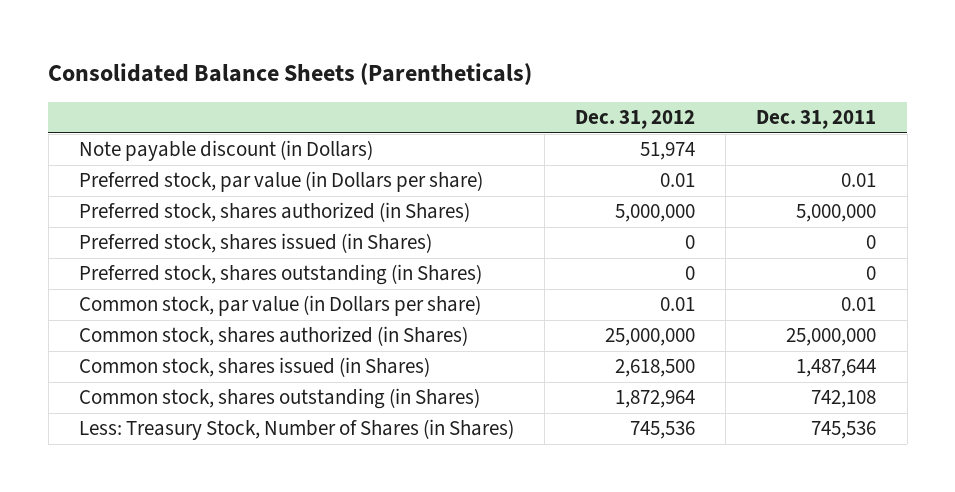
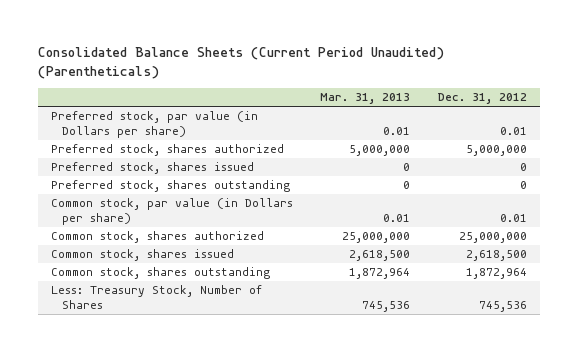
- Consolidated Balance Sheets (Parentheticals)
+ Consolidated Balance Sheets (Current Period Unaudited) (Parentheticals)
- | Dec. 31, 2012 | Dec. 31, 2011
+ | Mar. 31, 2013 | Dec. 31, 2012
- Note payable discount (in Dollars) | 51,974 |
- Preferred stock, shares authorized (in Shares) | 5,000,000 | 5,000,000
- Preferred stock, shares issued (in Shares) | 0 | 0
- Preferred stock, shares outstanding (in Shares) | 0 | 0
+ Preferred stock, shares authorized | 5,000,000 | 5,000,000
+ Preferred stock, shares issued | 0 | 0
+ Preferred stock, shares outstanding | 0 | 0
- Common stock, shares authorized (in Shares) | 25,000,000 | 25,000,000
- Common stock, shares issued (in Shares) | 2,618,500 | 1,487,644
- Common stock, shares outstanding (in Shares) | 1,872,964 | 742,108
- Less: Treasury Stock, Number of Shares (in Shares) | 745,536 | 745,536
+ Common stock, shares authorized | 25,000,000 | 25,000,000
+ Common stock, shares issued | 2,618,500 | 2,618,500
+ Common stock, shares outstanding | 1,872,964 | 1,872,964
+ Less: Treasury Stock, Number of Shares | 745,536 | 745,536

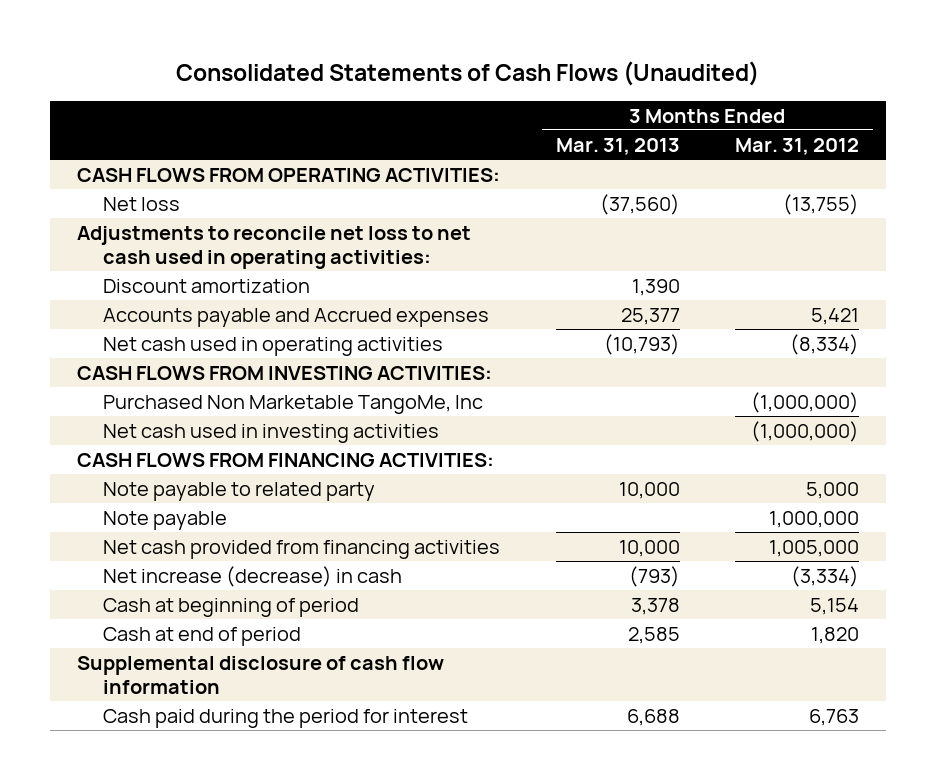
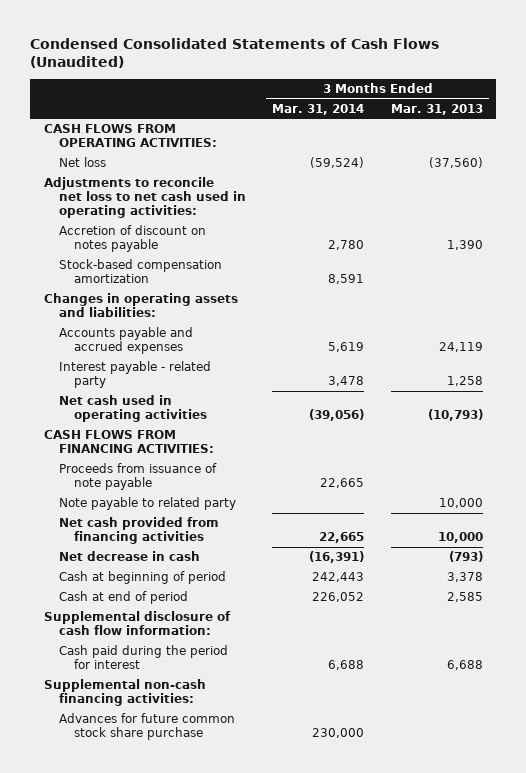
- Consolidated Statements of Cash Flows (Unaudited)
+ Condensed Consolidated Statements of Cash Flows (Unaudited)
- | 3 Months Ended Mar. 31, 2013 | 3 Months Ended Mar. 31, 2012
+ | 3 Months Ended Mar. 31, 2014 | 3 Months Ended Mar. 31, 2013
- Discount amortization | 1,390 |
- Accounts payable and Accrued expenses | 25,377 | 5,421
+ Accretion of discount on notes payable | 2,780 | 1,390
+ Stock-based compensation amortization | 8,591 |
+ Changes in operating assets and liabilities:
+ Accounts payable and accrued expenses | 5,619 | 24,119
+ Interest payable - related party | 3,478 | 1,258
- CASH FLOWS FROM INVESTING ACTIVITIES:
- Purchased Non Marketable TangoMe, Inc | | (1,000,000)
- Net cash used in investing activities | | (1,000,000)
+ Proceeds from issuance of note payable | 22,665 |
- Note payable | | 1,000,000
- Net increase (decrease) in cash | (793) | (3,334)
+ Net decrease in cash | (16,391) | (793)
- Supplemental disclosure of cash flow information
+ Supplemental disclosure of cash flow information:
+ Supplemental non-cash financing activities:
+ Advances for future common stock share purchase | 230,000 |

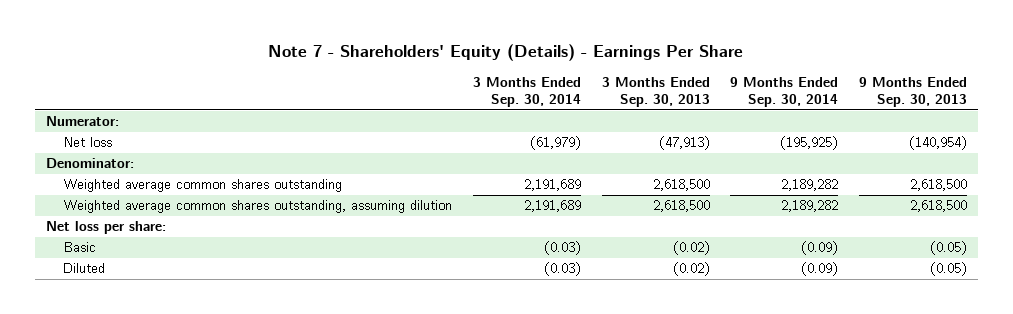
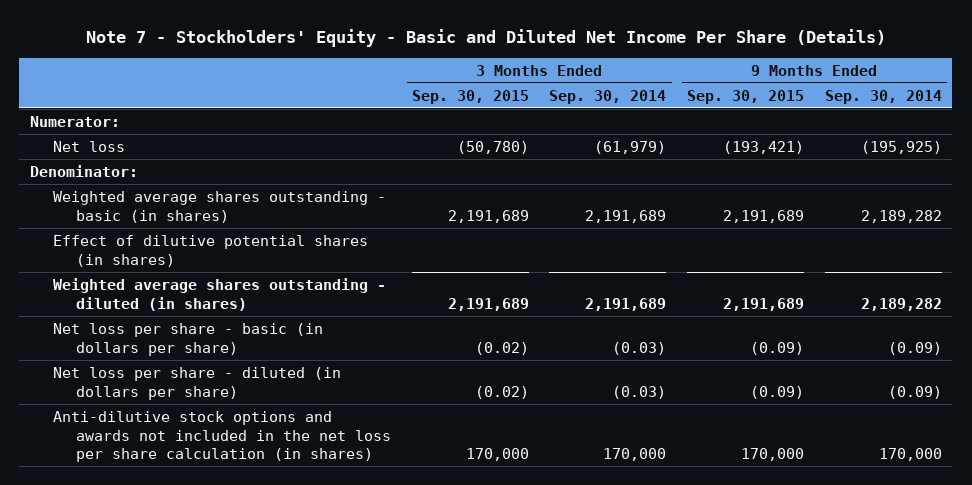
- Note 7 - Shareholders' Equity (Details) - Earnings Per Share
+ Note 7 - Stockholders' Equity - Basic and Diluted Net Income Per Share (Details)
- | 3 Months Ended Sep. 30, 2014 | 3 Months Ended Sep. 30, 2013 | 9 Months Ended Sep. 30, 2014 | 9 Months Ended Sep. 30, 2013
+ | 3 Months Ended Sep. 30, 2015 | 3 Months Ended Sep. 30, 2014 | 9 Months Ended Sep. 30, 2015 | 9 Months Ended Sep. 30, 2014
- Weighted average common shares outstanding | 2,191,689 | 2,618,500 | 2,189,282 | 2,618,500
- Weighted average common shares outstanding, assuming dilution | 2,191,689 | 2,618,500 | 2,189,282 | 2,618,500
- Net loss per share:
- Basic | (0.03) | (0.02) | (0.09) | (0.05)
- Diluted | (0.03) | (0.02) | (0.09) | (0.05)
+ Weighted average shares outstanding - basic (in shares) | 2,191,689 | 2,191,689 | 2,191,689 | 2,189,282
+ Effect of dilutive potential shares (in shares)
+ Weighted average shares outstanding - diluted (in shares) | 2,191,689 | 2,191,689 | 2,191,689 | 2,189,282
+ Net loss per share - basic (in dollars per share) | (0.02) | (0.03) | (0.09) | (0.09)
+ Net loss per share - diluted (in dollars per share) | (0.02) | (0.03) | (0.09) | (0.09)
+ Anti-dilutive stock options and awards not included in the net loss per share calculation (in shares) | 170,000 | 170,000 | 170,000 | 170,000

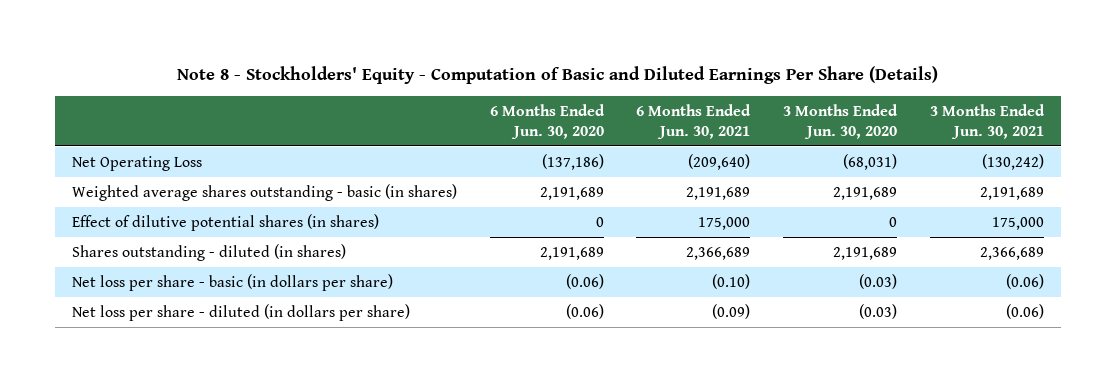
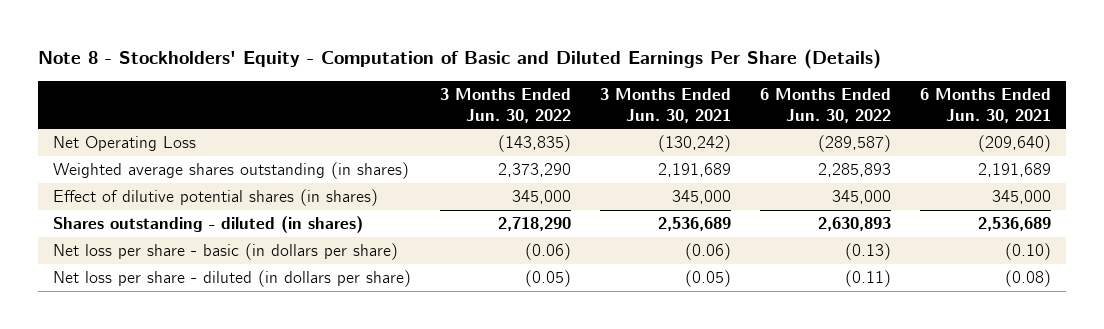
- | 6 Months Ended Jun. 30, 2020 | 6 Months Ended Jun. 30, 2021 | 3 Months Ended Jun. 30, 2020 | 3 Months Ended Jun. 30, 2021
+ | 3 Months Ended Jun. 30, 2022 | 3 Months Ended Jun. 30, 2021 | 6 Months Ended Jun. 30, 2022 | 6 Months Ended Jun. 30, 2021
- Weighted average shares outstanding - basic (in shares) | 2,191,689 | 2,191,689 | 2,191,689 | 2,191,689
- Effect of dilutive potential shares (in shares) | 0 | 175,000 | 0 | 175,000
- Shares outstanding - diluted (in shares) | 2,191,689 | 2,366,689 | 2,191,689 | 2,366,689
+ Weighted average shares outstanding (in shares) | 2,373,290 | 2,191,689 | 2,285,893 | 2,191,689
+ Effect of dilutive potential shares (in shares) | 345,000 | 345,000 | 345,000 | 345,000
+ Shares outstanding - diluted (in shares) | 2,718,290 | 2,536,689 | 2,630,893 | 2,536,689
- Net loss per share - diluted (in dollars per share) | (0.06) | (0.09) | (0.03) | (0.06)
+ Net loss per share - diluted (in dollars per share) | (0.05) | (0.05) | (0.11) | (0.08)

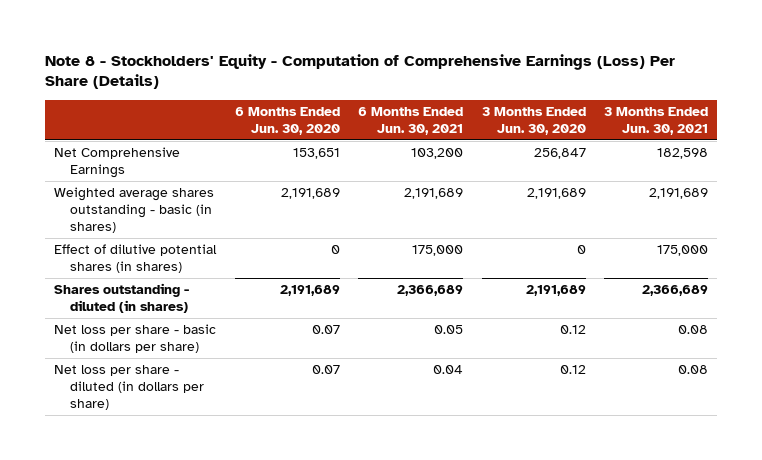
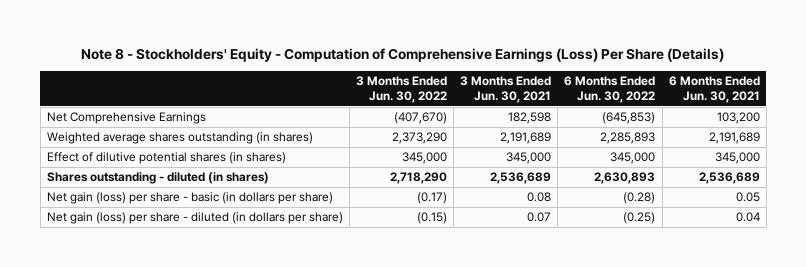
- | 6 Months Ended Jun. 30, 2020 | 6 Months Ended Jun. 30, 2021 | 3 Months Ended Jun. 30, 2020 | 3 Months Ended Jun. 30, 2021
+ | 3 Months Ended Jun. 30, 2022 | 3 Months Ended Jun. 30, 2021 | 6 Months Ended Jun. 30, 2022 | 6 Months Ended Jun. 30, 2021
- Weighted average shares outstanding - basic (in shares) | 2,191,689 | 2,191,689 | 2,191,689 | 2,191,689
- Effect of dilutive potential shares (in shares) | 0 | 175,000 | 0 | 175,000
- Shares outstanding - diluted (in shares) | 2,191,689 | 2,366,689 | 2,191,689 | 2,366,689
- Net loss per share - basic (in dollars per share) | 0.07 | 0.05 | 0.12 | 0.08
- Net loss per share - diluted (in dollars per share) | 0.07 | 0.04 | 0.12 | 0.08
+ Weighted average shares outstanding (in shares) | 2,373,290 | 2,191,689 | 2,285,893 | 2,191,689
+ Effect of dilutive potential shares (in shares) | 345,000 | 345,000 | 345,000 | 345,000
+ Shares outstanding - diluted (in shares) | 2,718,290 | 2,536,689 | 2,630,893 | 2,536,689
+ Net gain (loss) per share - basic (in dollars per share) | (0.17) | 0.08 | (0.28) | 0.05
+ Net gain (loss) per share - diluted (in dollars per share) | (0.15) | 0.07 | (0.25) | 0.04

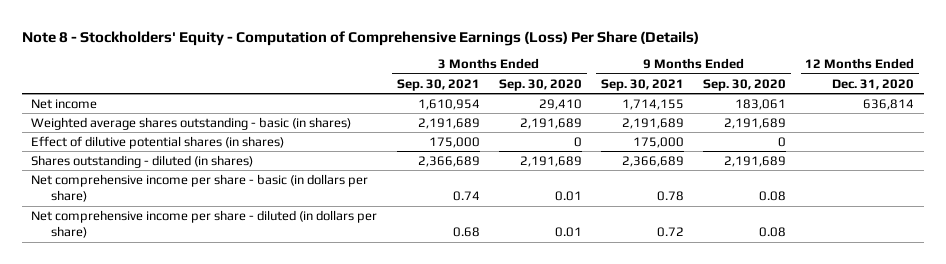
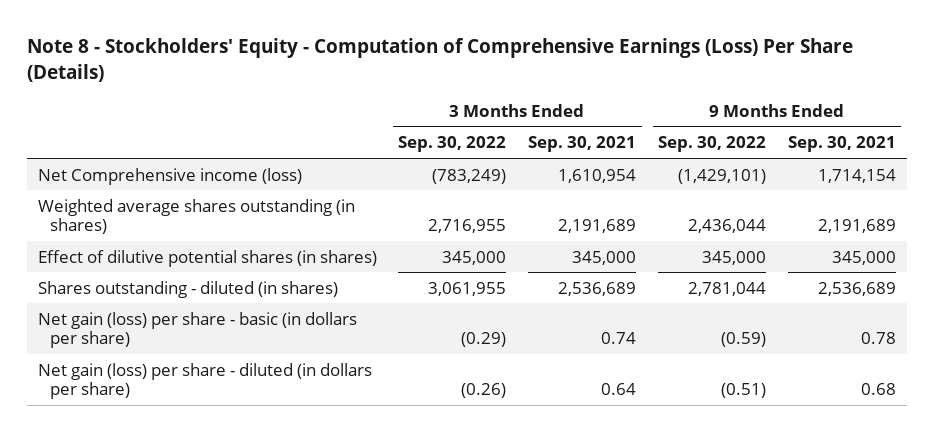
- | 3 Months Ended Sep. 30, 2021 | 3 Months Ended Sep. 30, 2020 | 9 Months Ended Sep. 30, 2021 | 9 Months Ended Sep. 30, 2020 | 12 Months Ended Dec. 31, 2020
+ | 3 Months Ended Sep. 30, 2022 | 3 Months Ended Sep. 30, 2021 | 9 Months Ended Sep. 30, 2022 | 9 Months Ended Sep. 30, 2021
- Net income | 1,610,954 | 29,410 | 1,714,155 | 183,061 | 636,814
- Weighted average shares outstanding - basic (in shares) | 2,191,689 | 2,191,689 | 2,191,689 | 2,191,689 |
- Effect of dilutive potential shares (in shares) | 175,000 | 0 | 175,000 | 0 |
- Shares outstanding - diluted (in shares) | 2,366,689 | 2,191,689 | 2,366,689 | 2,191,689 |
- Net comprehensive income per share - basic (in dollars per share) | 0.74 | 0.01 | 0.78 | 0.08 |
- Net comprehensive income per share - diluted (in dollars per share) | 0.68 | 0.01 | 0.72 | 0.08 |
+ Net Comprehensive income (loss) | (783,249) | 1,610,954 | (1,429,101) | 1,714,154
+ Weighted average shares outstanding (in shares) | 2,716,955 | 2,191,689 | 2,436,044 | 2,191,689
+ Effect of dilutive potential shares (in shares) | 345,000 | 345,000 | 345,000 | 345,000
+ Shares outstanding - diluted (in shares) | 3,061,955 | 2,536,689 | 2,781,044 | 2,536,689
+ Net gain (loss) per share - basic (in dollars per share) | (0.29) | 0.74 | (0.59) | 0.78
+ Net gain (loss) per share - diluted (in dollars per share) | (0.26) | 0.64 | (0.51) | 0.68

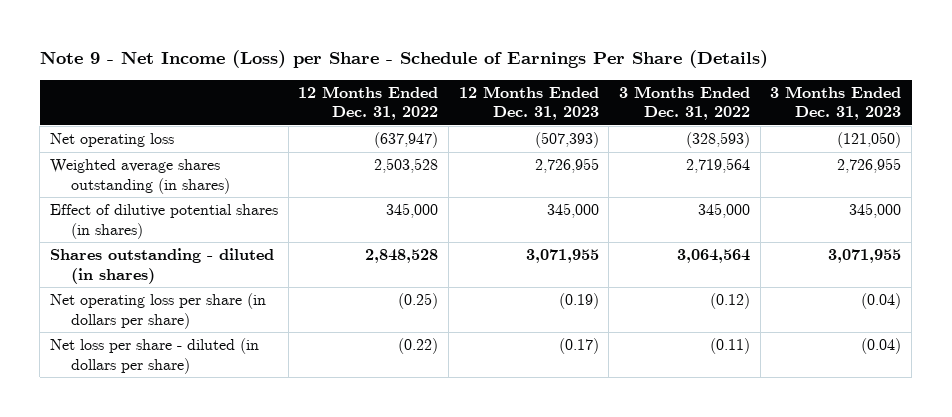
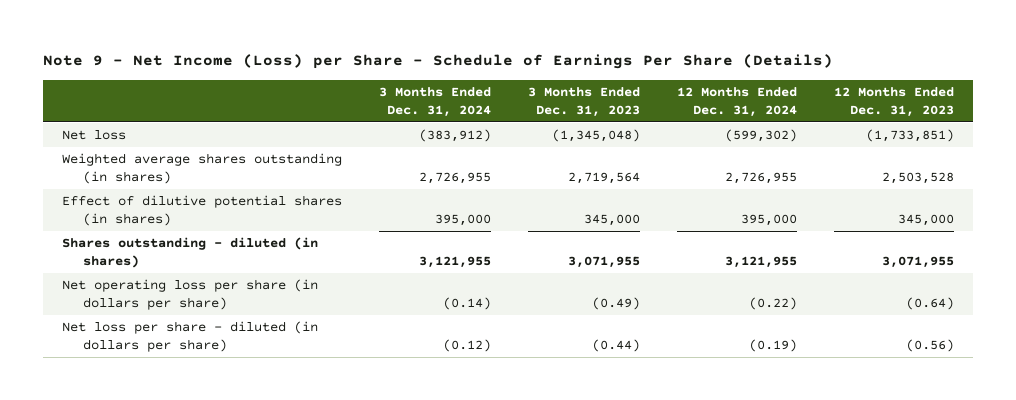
- | 12 Months Ended Dec. 31, 2022 | 12 Months Ended Dec. 31, 2023 | 3 Months Ended Dec. 31, 2022 | 3 Months Ended Dec. 31, 2023
+ | 3 Months Ended Dec. 31, 2024 | 3 Months Ended Dec. 31, 2023 | 12 Months Ended Dec. 31, 2024 | 12 Months Ended Dec. 31, 2023
- Net operating loss | (637,947) | (507,393) | (328,593) | (121,050)
- Weighted average shares outstanding (in shares) | 2,503,528 | 2,726,955 | 2,719,564 | 2,726,955
+ Net loss | (383,912) | (1,345,048) | (599,302) | (1,733,851)
+ Weighted average shares outstanding (in shares) | 2,726,955 | 2,719,564 | 2,726,955 | 2,503,528
- Net operating loss per share (in dollars per share) | (0.25) | (0.19) | (0.12) | (0.04)
- Net loss per share - diluted (in dollars per share) | (0.22) | (0.17) | (0.11) | (0.04)
+ Net operating loss per share (in dollars per share) | (0.14) | (0.49) | (0.22) | (0.64)
+ Net loss per share - diluted (in dollars per share) | (0.12) | (0.44) | (0.19) | (0.56)

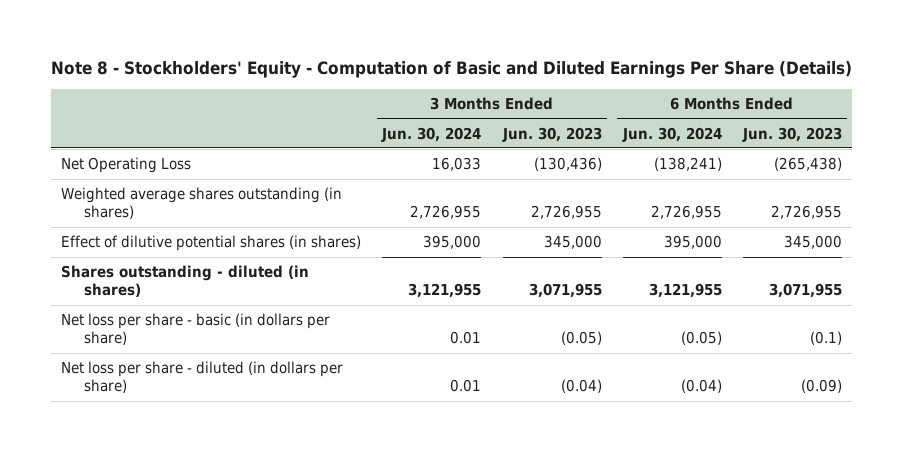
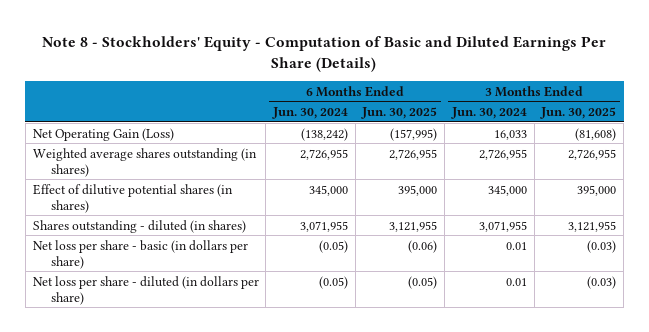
- | 3 Months Ended Jun. 30, 2024 | 3 Months Ended Jun. 30, 2023 | 6 Months Ended Jun. 30, 2024 | 6 Months Ended Jun. 30, 2023
+ | 6 Months Ended Jun. 30, 2024 | 6 Months Ended Jun. 30, 2025 | 3 Months Ended Jun. 30, 2024 | 3 Months Ended Jun. 30, 2025
- Net Operating Loss | 16,033 | (130,436) | (138,241) | (265,438)
+ Net Operating Gain (Loss) | (138,242) | (157,995) | 16,033 | (81,608)
- Effect of dilutive potential shares (in shares) | 395,000 | 345,000 | 395,000 | 345,000
- Shares outstanding - diluted (in shares) | 3,121,955 | 3,071,955 | 3,121,955 | 3,071,955
+ Effect of dilutive potential shares (in shares) | 345,000 | 395,000 | 345,000 | 395,000
+ Shares outstanding - diluted (in shares) | 3,071,955 | 3,121,955 | 3,071,955 | 3,121,955
- Net loss per share - diluted (in dollars per share) | 0.01 | (0.04) | (0.04) | (0.09)
+ Net loss per share - diluted (in dollars per share) | (0.05) | (0.05) | 0.01 | (0.03)

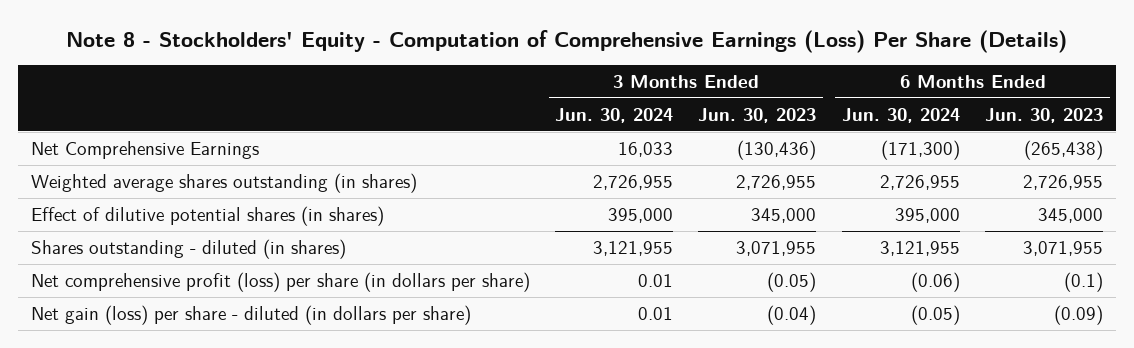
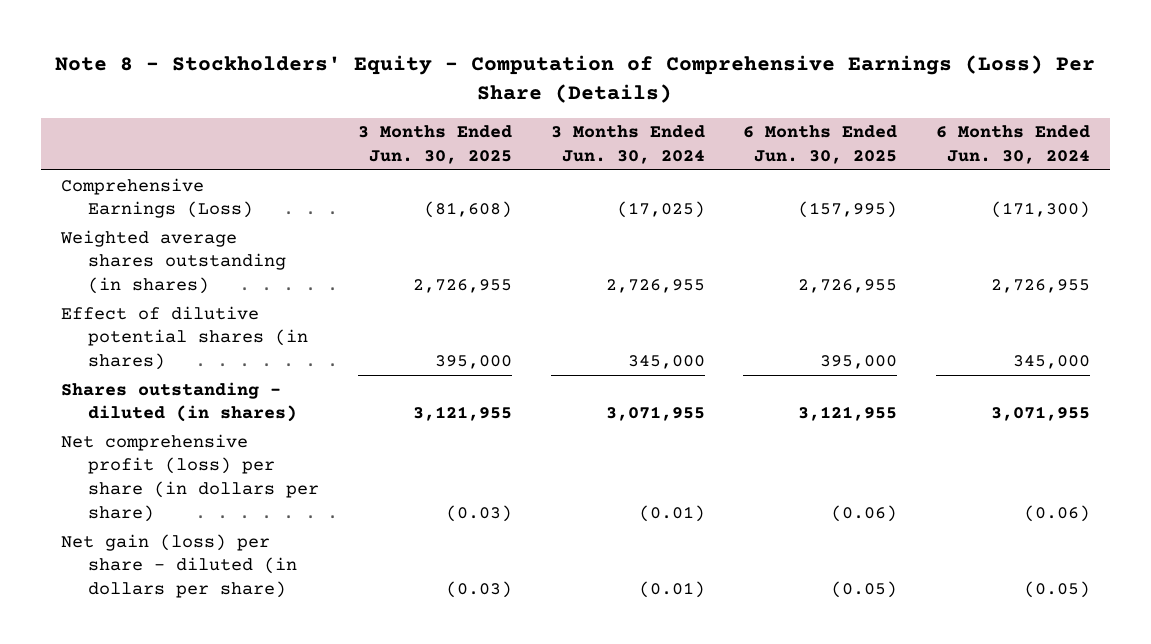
- | 3 Months Ended Jun. 30, 2024 | 3 Months Ended Jun. 30, 2023 | 6 Months Ended Jun. 30, 2024 | 6 Months Ended Jun. 30, 2023
+ | 3 Months Ended Jun. 30, 2025 | 3 Months Ended Jun. 30, 2024 | 6 Months Ended Jun. 30, 2025 | 6 Months Ended Jun. 30, 2024
- Net Comprehensive Earnings | 16,033 | (130,436) | (171,300) | (265,438)
+ Comprehensive Earnings (Loss) | (81,608) | (17,025) | (157,995) | (171,300)
- Effect of dilutive potential shares (in shares) | 395,000 | 345,000 | 395,000 | 345,000
- Shares outstanding - diluted (in shares) | 3,121,955 | 3,071,955 | 3,121,955 | 3,071,955
- Net comprehensive profit (loss) per share (in dollars per share) | 0.01 | (0.05) | (0.06) | (0.1)
- Net gain (loss) per share - diluted (in dollars per share) | 0.01 | (0.04) | (0.05) | (0.09)
+ Effect of dilutive potential shares (in shares) | 395,000 | 345,000 | 395,000 | 345,000
+ Shares outstanding - diluted (in shares) | 3,121,955 | 3,071,955 | 3,121,955 | 3,071,955
+ Net comprehensive profit (loss) per share (in dollars per share) | (0.03) | (0.01) | (0.06) | (0.06)
+ Net gain (loss) per share - diluted (in dollars per share) | (0.03) | (0.01) | (0.05) | (0.05)

